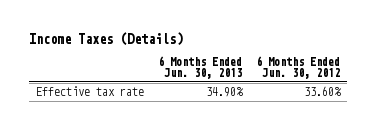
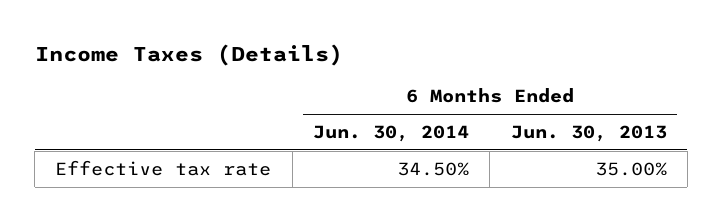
- | 6 Months Ended Jun. 30, 2013 | 6 Months Ended Jun. 30, 2012
+ | 6 Months Ended Jun. 30, 2014 | 6 Months Ended Jun. 30, 2013
- Effective tax rate | 34.90% | 33.60%
+ Effective tax rate | 34.50% | 35.00%

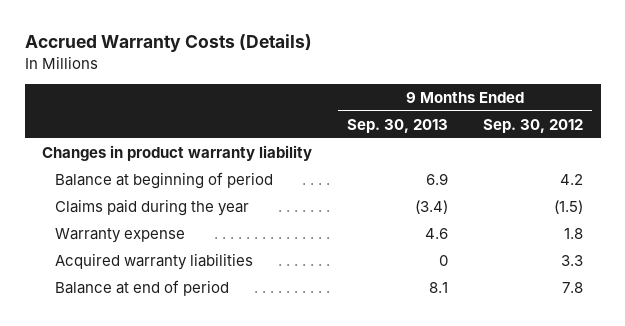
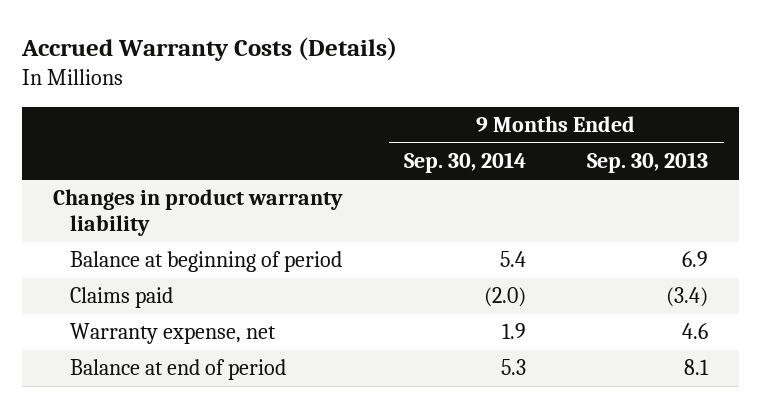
- | 9 Months Ended Sep. 30, 2013 | 9 Months Ended Sep. 30, 2012
+ | 9 Months Ended Sep. 30, 2014 | 9 Months Ended Sep. 30, 2013
- Claims paid during the year | (3.4) | (1.5)
- Warranty expense | 4.6 | 1.8
- Acquired warranty liabilities | 0 | 3.3
+ Claims paid | (2.0) | (3.4)
+ Warranty expense, net | 1.9 | 4.6

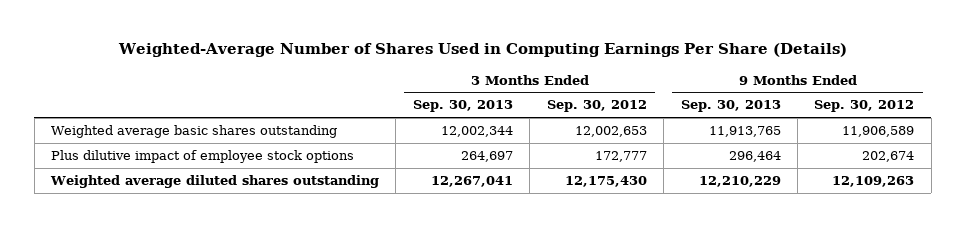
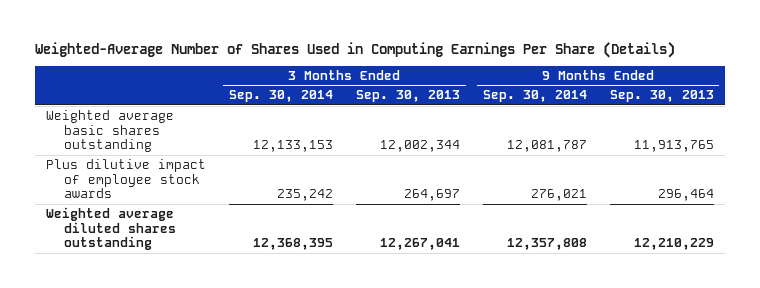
- | 3 Months Ended Sep. 30, 2013 | 3 Months Ended Sep. 30, 2012 | 9 Months Ended Sep. 30, 2013 | 9 Months Ended Sep. 30, 2012
+ | 3 Months Ended Sep. 30, 2014 | 3 Months Ended Sep. 30, 2013 | 9 Months Ended Sep. 30, 2014 | 9 Months Ended Sep. 30, 2013
- Plus dilutive impact of employee stock options | 264,697 | 172,777 | 296,464 | 202,674
+ Plus dilutive impact of employee stock awards | 235,242 | 264,697 | 276,021 | 296,464

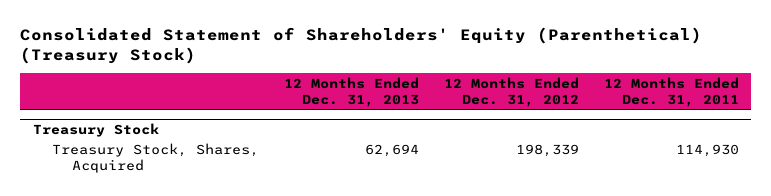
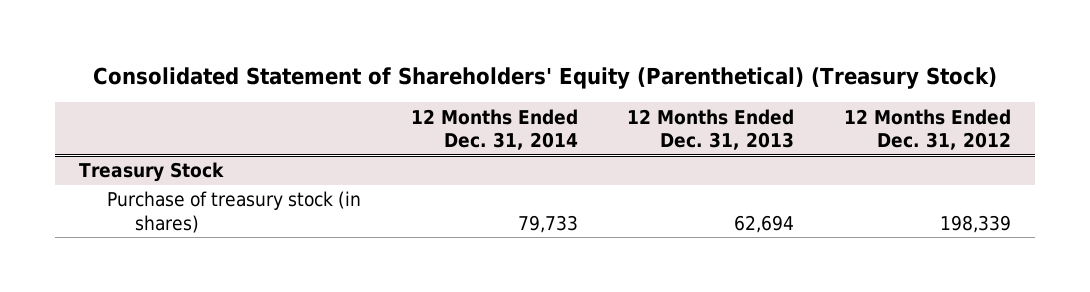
- | 12 Months Ended Dec. 31, 2013 | 12 Months Ended Dec. 31, 2012 | 12 Months Ended Dec. 31, 2011
+ | 12 Months Ended Dec. 31, 2014 | 12 Months Ended Dec. 31, 2013 | 12 Months Ended Dec. 31, 2012
@ Treasury Stock
- Treasury Stock, Shares, Acquired | 62,694 | 198,339 | 114,930
+ Purchase of treasury stock (in shares) | 79,733 | 62,694 | 198,339

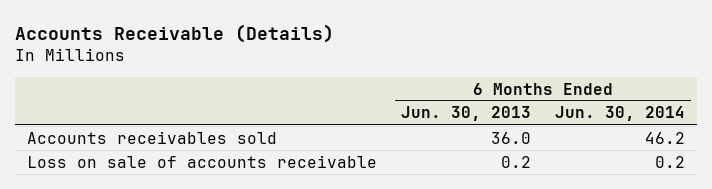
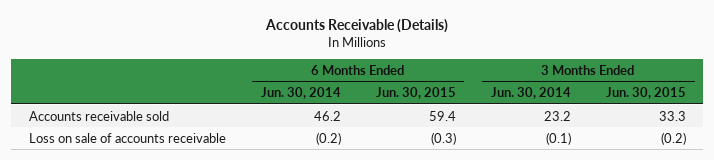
- | 6 Months Ended Jun. 30, 2013 | 6 Months Ended Jun. 30, 2014
+ | 6 Months Ended Jun. 30, 2014 | 6 Months Ended Jun. 30, 2015 | 3 Months Ended Jun. 30, 2014 | 3 Months Ended Jun. 30, 2015
- Accounts receivables sold | 36.0 | 46.2
- Loss on sale of accounts receivable | 0.2 | 0.2
+ Accounts receivable sold | 46.2 | 59.4 | 23.2 | 33.3
+ Loss on sale of accounts receivable | (0.2) | (0.3) | (0.1) | (0.2)

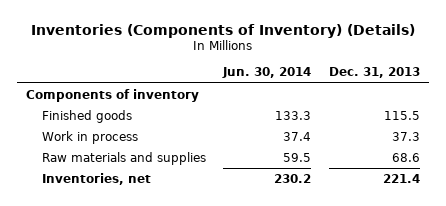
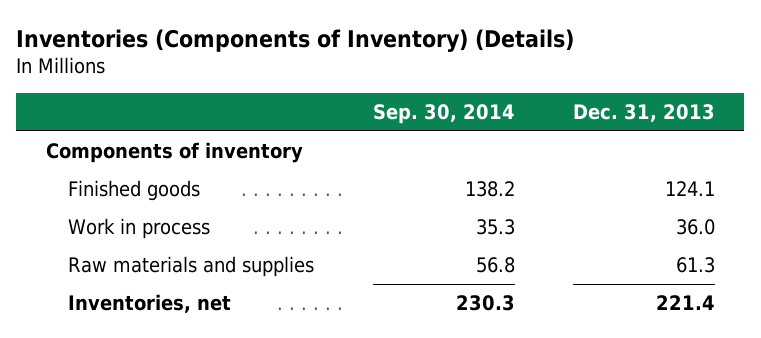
- | Jun. 30, 2014 | Dec. 31, 2013
+ | Sep. 30, 2014 | Dec. 31, 2013
- Finished goods | 133.3 | 115.5
- Work in process | 37.4 | 37.3
- Raw materials and supplies | 59.5 | 68.6
+ Finished goods | 138.2 | 124.1
+ Work in process | 35.3 | 36.0
+ Raw materials and supplies | 56.8 | 61.3

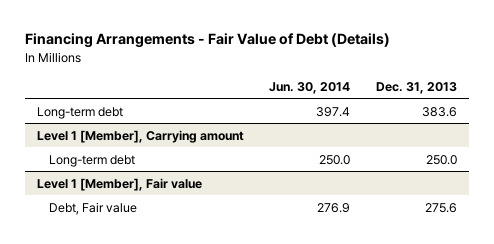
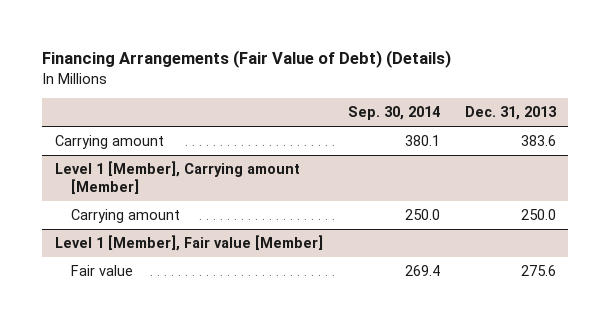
- Financing Arrangements - Fair Value of Debt (Details)
+ Financing Arrangements (Fair Value of Debt) (Details)
- | Jun. 30, 2014 | Dec. 31, 2013
+ | Sep. 30, 2014 | Dec. 31, 2013
- Long-term debt | 397.4 | 383.6
- Level 1 [Member], Carrying amount
- Long-term debt | 250.0 | 250.0
- Level 1 [Member], Fair value
- Debt, Fair value | 276.9 | 275.6
+ Carrying amount | 380.1 | 383.6
+ Level 1 [Member], Carrying amount [Member]
+ Carrying amount | 250.0 | 250.0
+ Level 1 [Member], Fair value [Member]
+ Fair value | 269.4 | 275.6

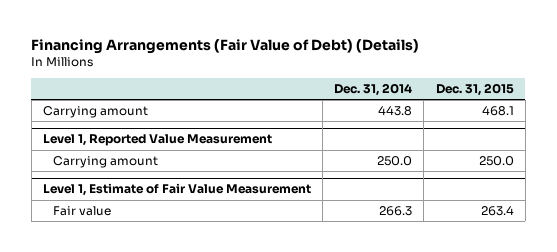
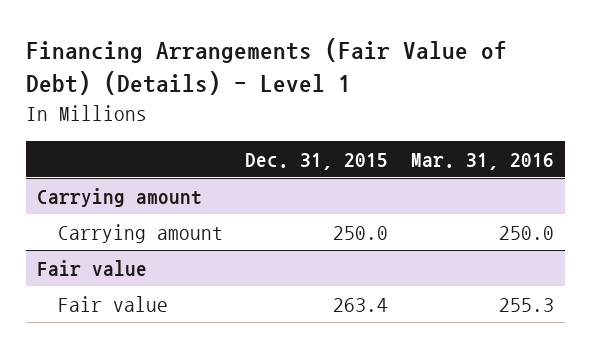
- Financing Arrangements (Fair Value of Debt) (Details)
+ Financing Arrangements (Fair Value of Debt) (Details) - Level 1
- | Dec. 31, 2014 | Dec. 31, 2015
+ | Dec. 31, 2015 | Mar. 31, 2016
- Carrying amount | 443.8 | 468.1
- Level 1, Reported Value Measurement
+ Carrying amount
- Level 1, Estimate of Fair Value Measurement
+ Fair value

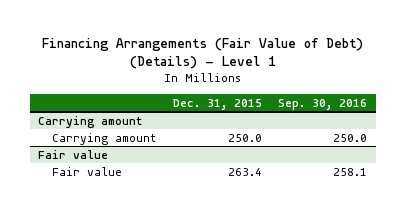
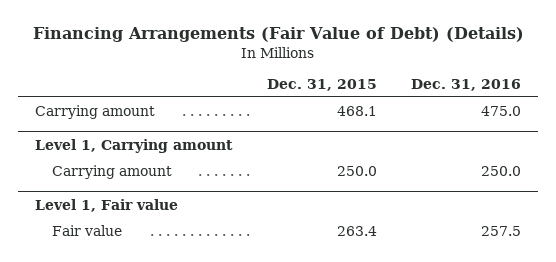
- Financing Arrangements (Fair Value of Debt) (Details) - Level 1
+ Financing Arrangements (Fair Value of Debt) (Details)
- | Dec. 31, 2015 | Sep. 30, 2016
+ | Dec. 31, 2015 | Dec. 31, 2016
- Carrying amount
+ Carrying amount | 468.1 | 475.0
+ Level 1, Carrying amount
- Fair value
+ Level 1, Fair value

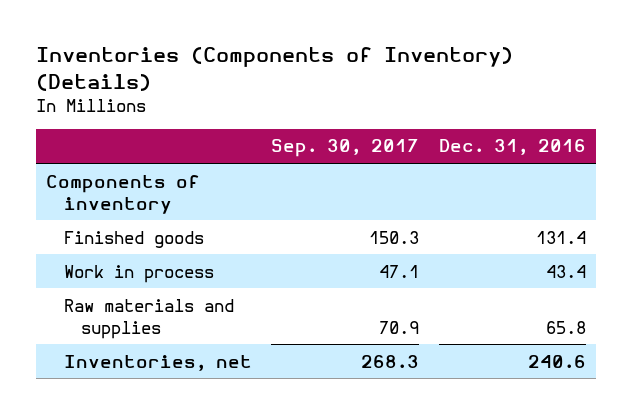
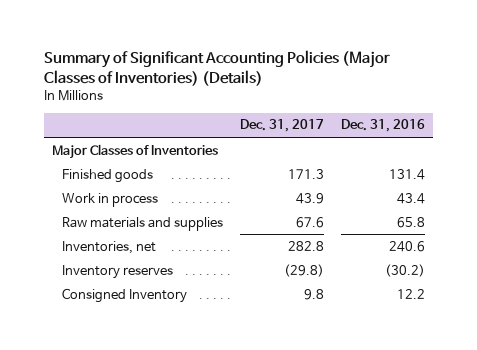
- Inventories (Components of Inventory) (Details)
+ Summary of Significant Accounting Policies (Major Classes of Inventories) (Details)
- | Sep. 30, 2017 | Dec. 31, 2016
+ | Dec. 31, 2017 | Dec. 31, 2016
- Components of inventory
+ Major Classes of Inventories
+ Inventory reserves | (29.8) | (30.2)
+ Consigned Inventory | 9.8 | 12.2

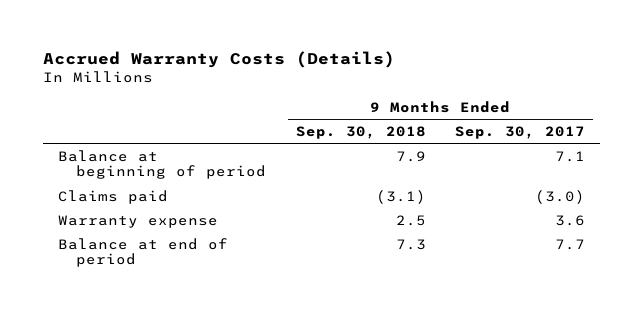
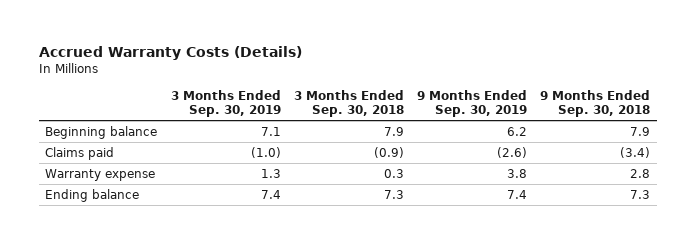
- | 9 Months Ended Sep. 30, 2018 | 9 Months Ended Sep. 30, 2017
+ | 3 Months Ended Sep. 30, 2019 | 3 Months Ended Sep. 30, 2018 | 9 Months Ended Sep. 30, 2019 | 9 Months Ended Sep. 30, 2018
- Balance at beginning of period | 7.9 | 7.1
- Claims paid | (3.1) | (3.0)
- Warranty expense | 2.5 | 3.6
- Balance at end of period | 7.3 | 7.7
+ Beginning balance | 7.1 | 7.9 | 6.2 | 7.9
+ Claims paid | (1.0) | (0.9) | (2.6) | (3.4)
+ Warranty expense | 1.3 | 0.3 | 3.8 | 2.8
+ Ending balance | 7.4 | 7.3 | 7.4 | 7.3

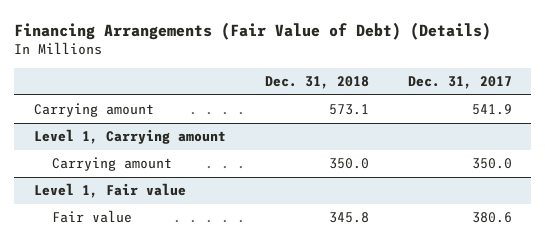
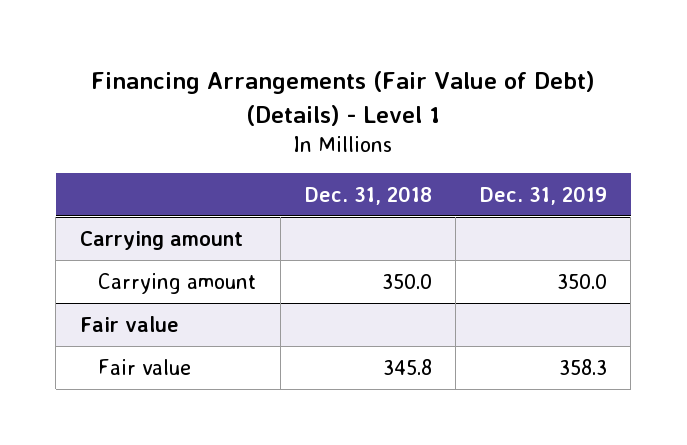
- Financing Arrangements (Fair Value of Debt) (Details)
+ Financing Arrangements (Fair Value of Debt) (Details) - Level 1
- | Dec. 31, 2018 | Dec. 31, 2017
+ | Dec. 31, 2018 | Dec. 31, 2019
- Carrying amount | 573.1 | 541.9
- Level 1, Carrying amount
+ Carrying amount
- Level 1, Fair value
+ Fair value

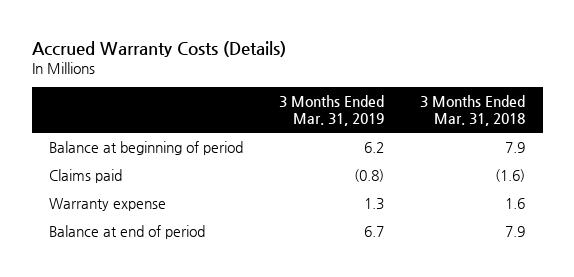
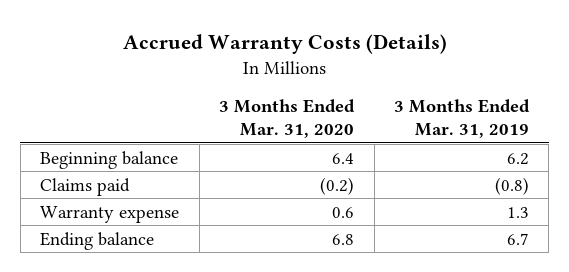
- | 3 Months Ended Mar. 31, 2019 | 3 Months Ended Mar. 31, 2018
+ | 3 Months Ended Mar. 31, 2020 | 3 Months Ended Mar. 31, 2019
- Balance at beginning of period | 6.2 | 7.9
+ Beginning balance | 6.4 | 6.2
- Balance at end of period | 6.7 | 7.9
+ Ending balance | 6.8 | 6.7

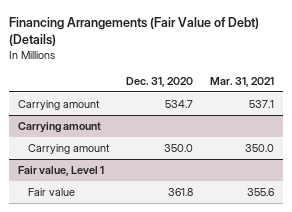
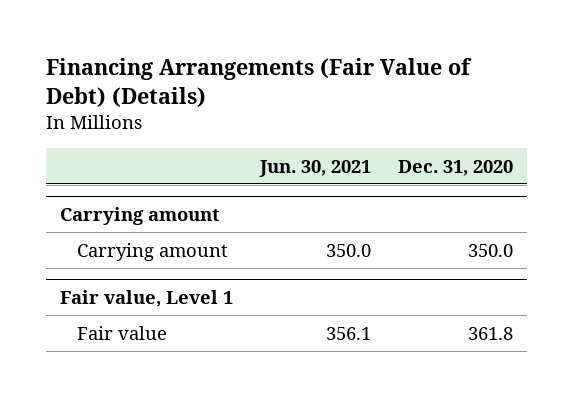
- | Dec. 31, 2020 | Mar. 31, 2021
+ | Jun. 30, 2021 | Dec. 31, 2020
- Carrying amount | 534.7 | 537.1

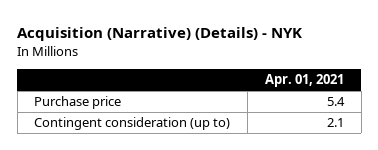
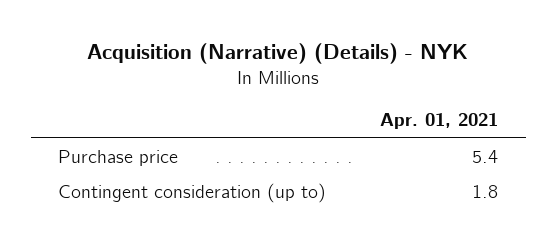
- Contingent consideration (up to) | 2.1
+ Contingent consideration (up to) | 1.8

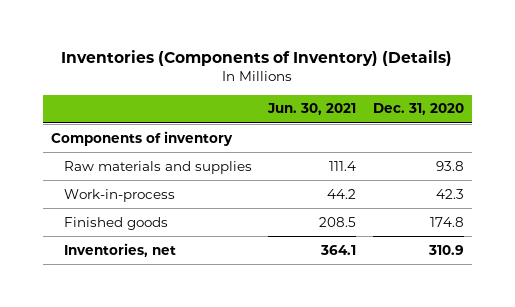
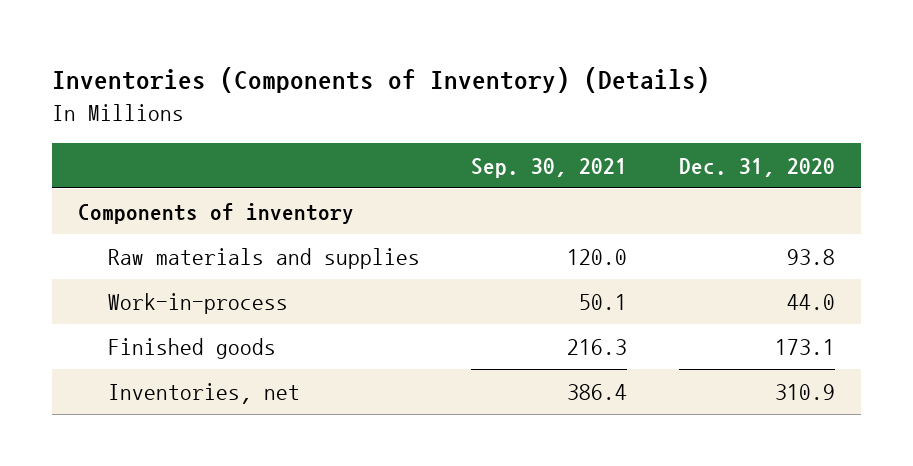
- | Jun. 30, 2021 | Dec. 31, 2020
+ | Sep. 30, 2021 | Dec. 31, 2020
- Work-in-process | 44.2 | 42.3
- Finished goods | 208.5 | 174.8
+ Work-in-process | 50.1 | 44.0
+ Finished goods | 216.3 | 173.1

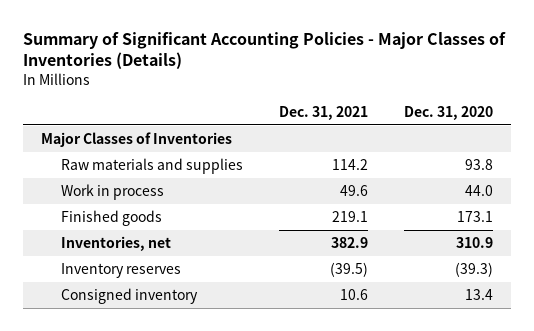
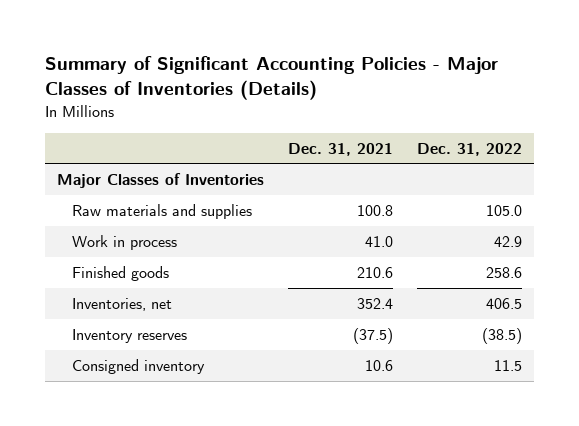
- | Dec. 31, 2021 | Dec. 31, 2020
+ | Dec. 31, 2021 | Dec. 31, 2022
- Raw materials and supplies | 114.2 | 93.8
- Work in process | 49.6 | 44.0
- Finished goods | 219.1 | 173.1
- Inventories, net | 382.9 | 310.9
- Inventory reserves | (39.5) | (39.3)
+ Raw materials and supplies | 100.8 | 105.0
+ Work in process | 41.0 | 42.9
+ Finished goods | 210.6 | 258.6
+ Inventories, net | 352.4 | 406.5
+ Inventory reserves | (37.5) | (38.5)

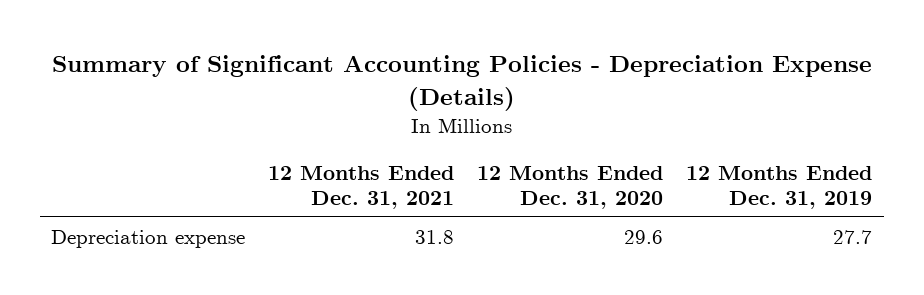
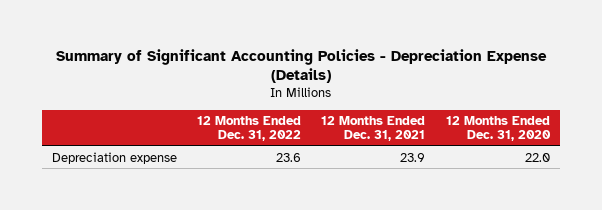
- | 12 Months Ended Dec. 31, 2021 | 12 Months Ended Dec. 31, 2020 | 12 Months Ended Dec. 31, 2019
+ | 12 Months Ended Dec. 31, 2022 | 12 Months Ended Dec. 31, 2021 | 12 Months Ended Dec. 31, 2020
- Depreciation expense | 31.8 | 29.6 | 27.7
+ Depreciation expense | 23.6 | 23.9 | 22.0

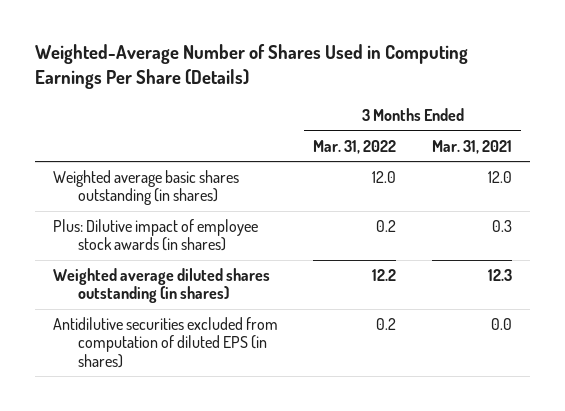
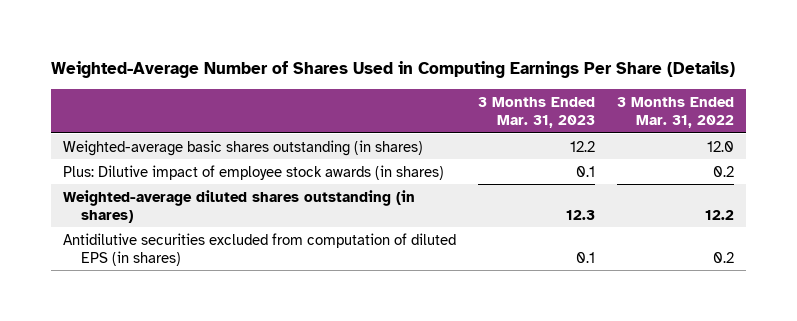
- | 3 Months Ended Mar. 31, 2022 | 3 Months Ended Mar. 31, 2021
+ | 3 Months Ended Mar. 31, 2023 | 3 Months Ended Mar. 31, 2022
- Weighted average basic shares outstanding (in shares) | 12.0 | 12.0
+ Weighted-average basic shares outstanding (in shares) | 12.2 | 12.0
- Weighted average diluted shares outstanding (in shares) | 12.2 | 12.3
+ Weighted-average diluted shares outstanding (in shares) | 12.3 | 12.2

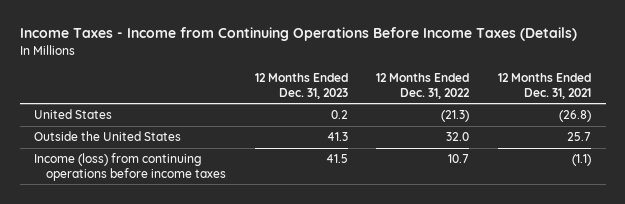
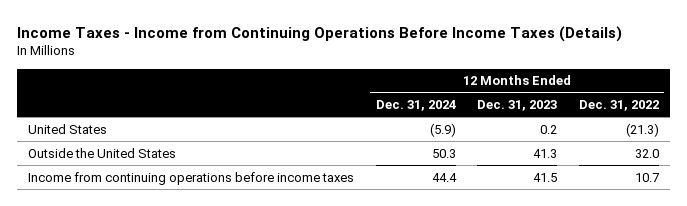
- | 12 Months Ended Dec. 31, 2023 | 12 Months Ended Dec. 31, 2022 | 12 Months Ended Dec. 31, 2021
+ | 12 Months Ended Dec. 31, 2024 | 12 Months Ended Dec. 31, 2023 | 12 Months Ended Dec. 31, 2022
- Income (loss) from continuing operations before income taxes | 41.5 | 10.7 | (1.1)
+ Income from continuing operations before income taxes | 44.4 | 41.5 | 10.7

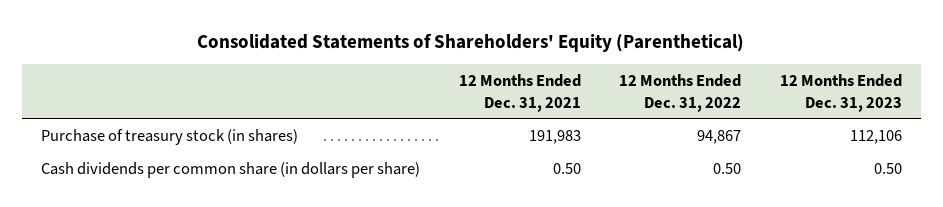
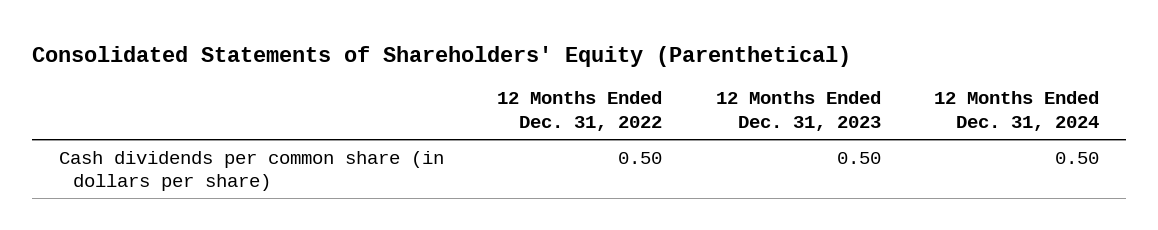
- | 12 Months Ended Dec. 31, 2021 | 12 Months Ended Dec. 31, 2022 | 12 Months Ended Dec. 31, 2023
+ | 12 Months Ended Dec. 31, 2022 | 12 Months Ended Dec. 31, 2023 | 12 Months Ended Dec. 31, 2024
- Purchase of treasury stock (in shares) | 191,983 | 94,867 | 112,106

